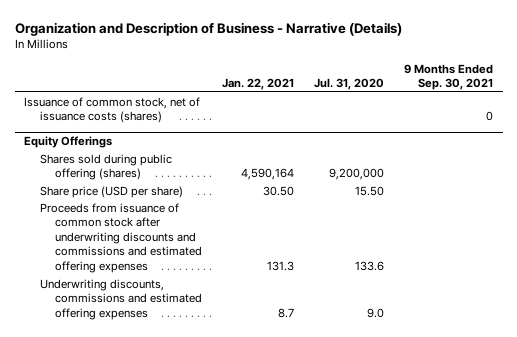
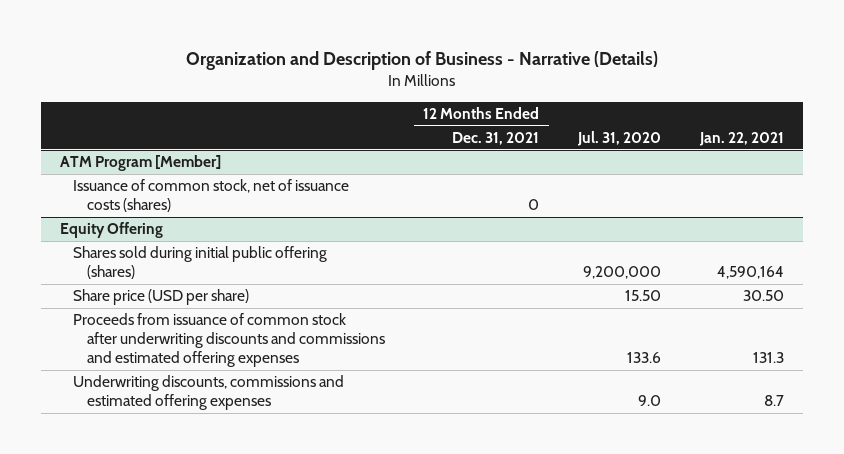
- | Jan. 22, 2021 | Jul. 31, 2020 | 9 Months Ended Sep. 30, 2021
+ | 12 Months Ended Dec. 31, 2021 | Jul. 31, 2020 | Jan. 22, 2021
+ ATM Program [Member]
- Equity Offerings
- Shares sold during public offering (shares) | 4,590,164 | 9,200,000 |
+ Equity Offering
+ Shares sold during initial public offering (shares) | | 9,200,000 | 4,590,164

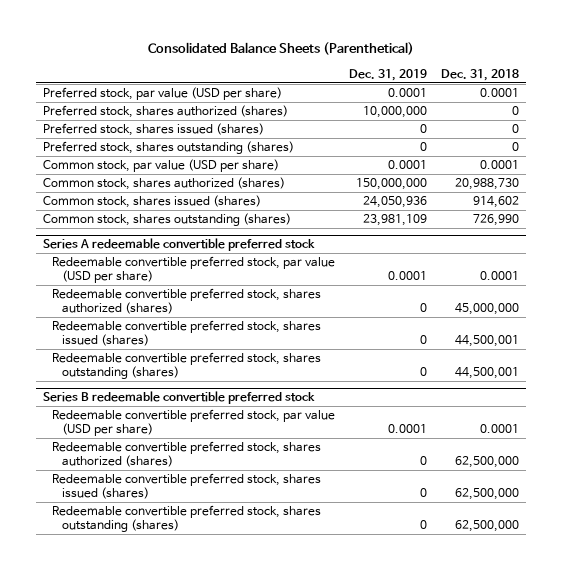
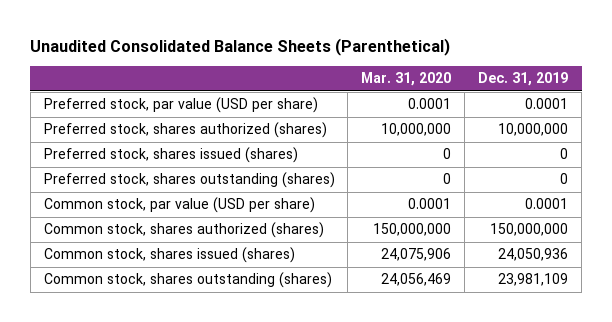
- Consolidated Balance Sheets (Parenthetical)
+ Unaudited Consolidated Balance Sheets (Parenthetical)
- | Dec. 31, 2019 | Dec. 31, 2018
+ | Mar. 31, 2020 | Dec. 31, 2019
- Series A redeemable convertible preferred stock
- Redeemable convertible preferred stock, par value (USD per share) | 0.0001 | 0.0001
- Redeemable convertible preferred stock, shares authorized (shares) | 0 | 45,000,000
- Redeemable convertible preferred stock, shares issued (shares) | 0 | 44,500,001
- Redeemable convertible preferred stock, shares outstanding (shares) | 0 | 44,500,001
- Series B redeemable convertible preferred stock
- Redeemable convertible preferred stock, par value (USD per share) | 0.0001 | 0.0001
- Redeemable convertible preferred stock, shares authorized (shares) | 0 | 62,500,000
- Redeemable convertible preferred stock, shares issued (shares) | 0 | 62,500,000
- Redeemable convertible preferred stock, shares outstanding (shares) | 0 | 62,500,000

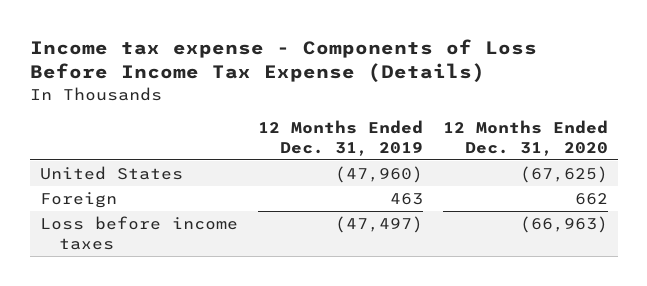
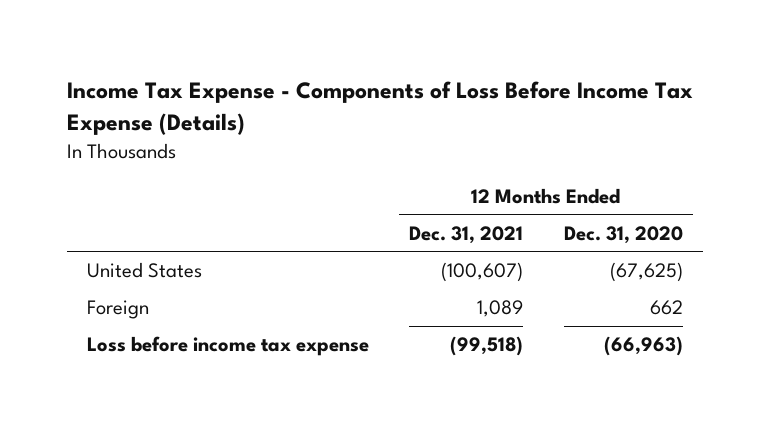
- Income tax expense - Components of Loss Before Income Tax Expense (Details)
+ Income Tax Expense - Components of Loss Before Income Tax Expense (Details)
- | 12 Months Ended Dec. 31, 2019 | 12 Months Ended Dec. 31, 2020
+ | 12 Months Ended Dec. 31, 2021 | 12 Months Ended Dec. 31, 2020
- Loss before income taxes | (47,497) | (66,963)
+ Loss before income tax expense | (99,518) | (66,963)

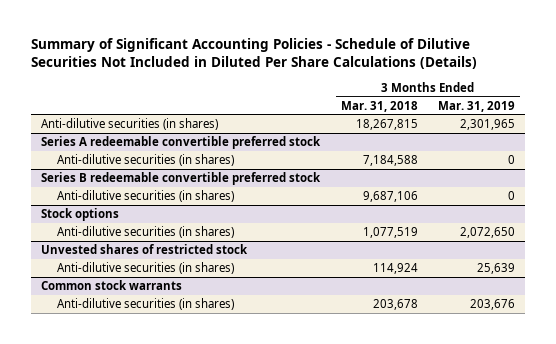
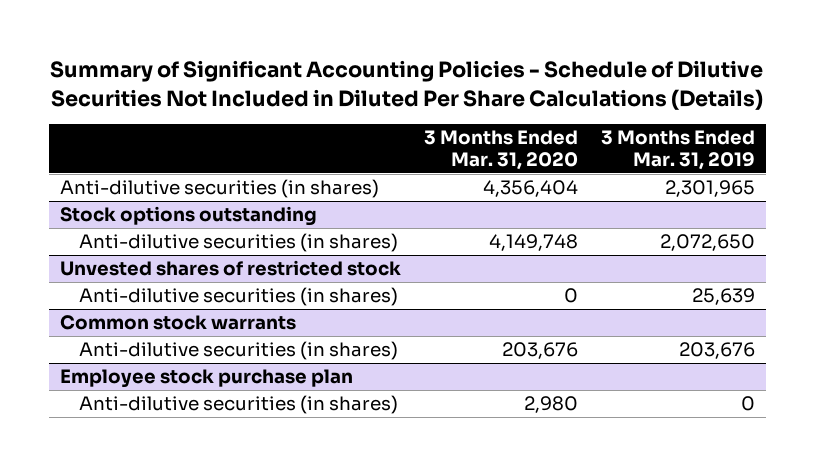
- | 3 Months Ended Mar. 31, 2018 | 3 Months Ended Mar. 31, 2019
+ | 3 Months Ended Mar. 31, 2020 | 3 Months Ended Mar. 31, 2019
- Series A redeemable convertible preferred stock
- Anti-dilutive securities (in shares) | 7,184,588 | 0
- Series B redeemable convertible preferred stock
- Anti-dilutive securities (in shares) | 9,687,106 | 0
- Stock options
+ Stock options outstanding
+ Employee stock purchase plan
+ Anti-dilutive securities (in shares) | 2,980 | 0

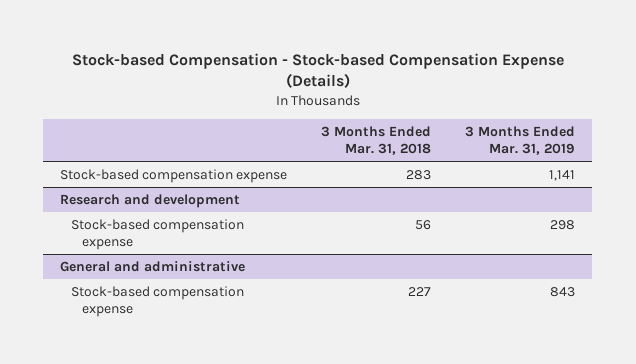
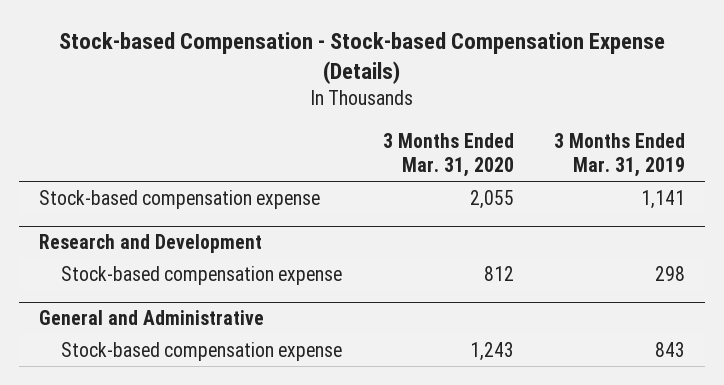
- | 3 Months Ended Mar. 31, 2018 | 3 Months Ended Mar. 31, 2019
+ | 3 Months Ended Mar. 31, 2020 | 3 Months Ended Mar. 31, 2019
- Research and development
+ Research and Development
- General and administrative
+ General and Administrative

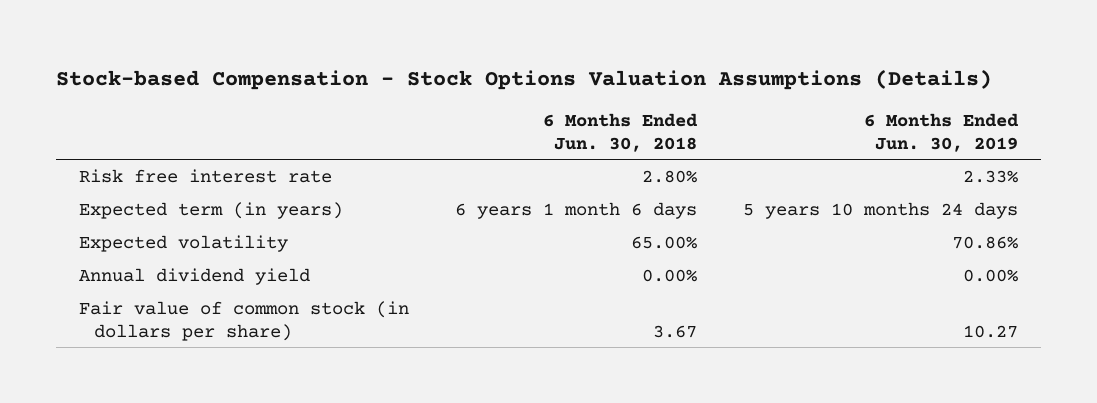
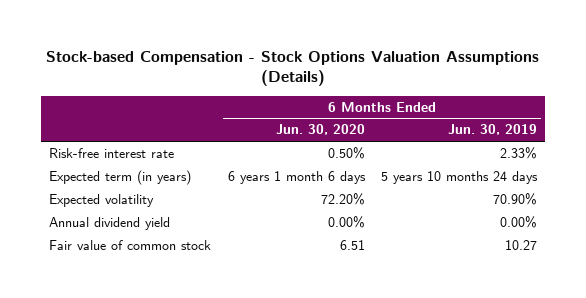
- | 6 Months Ended Jun. 30, 2018 | 6 Months Ended Jun. 30, 2019
+ | 6 Months Ended Jun. 30, 2020 | 6 Months Ended Jun. 30, 2019
- Risk free interest rate | 2.80% | 2.33%
+ Risk-free interest rate | 0.50% | 2.33%
- Expected volatility | 65.00% | 70.86%
+ Expected volatility | 72.20% | 70.90%
- Fair value of common stock (in dollars per share) | 3.67 | 10.27
+ Fair value of common stock | 6.51 | 10.27

